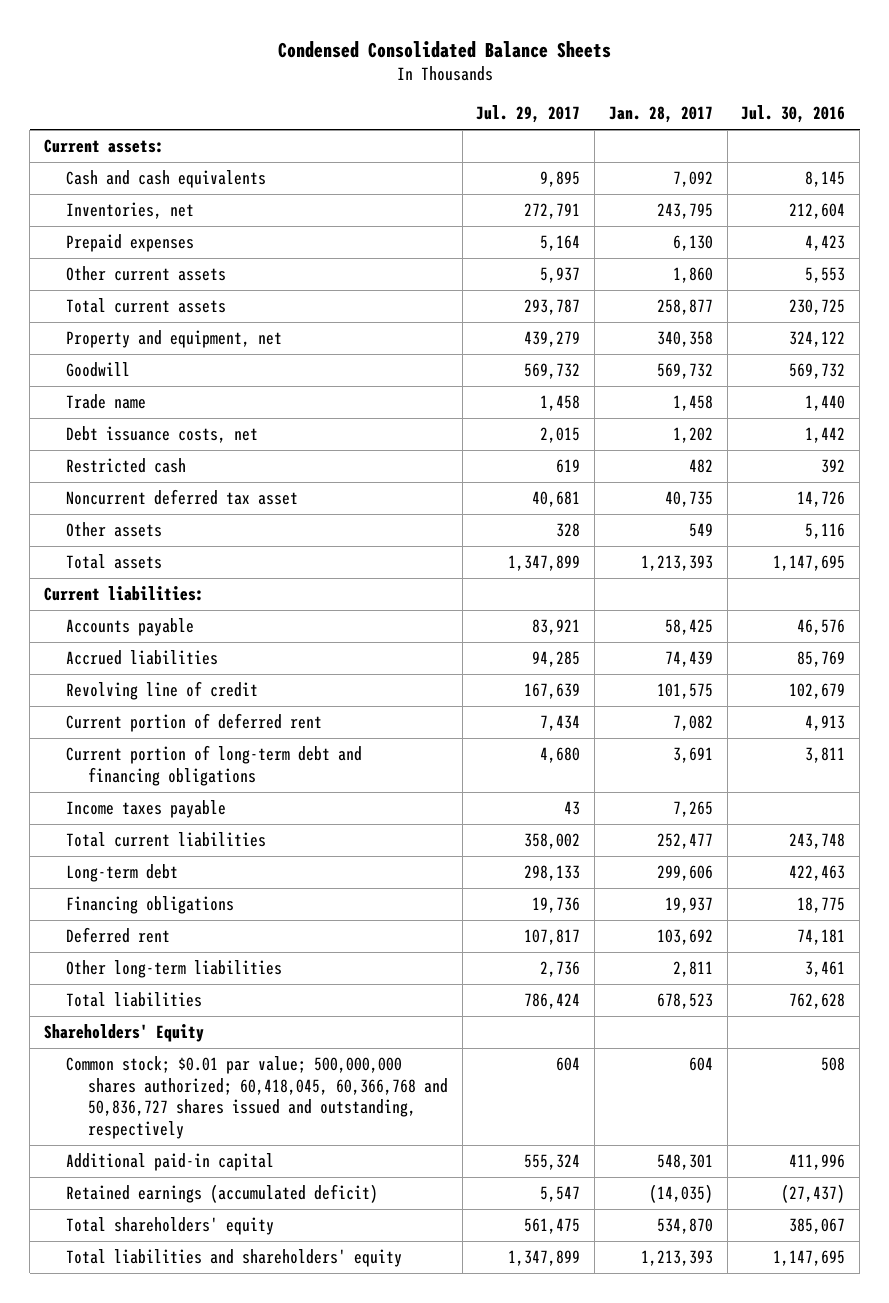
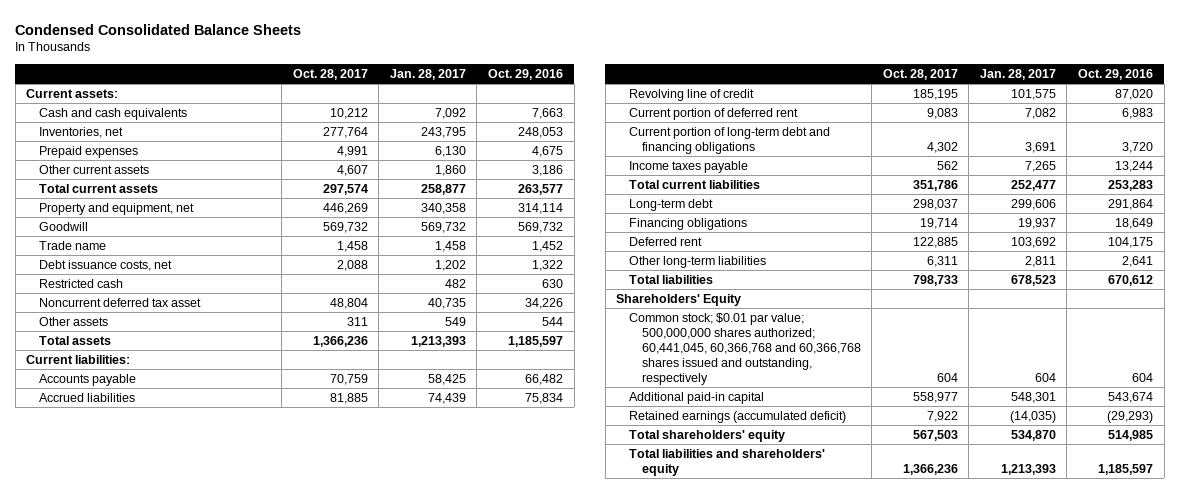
- | Jul. 29, 2017 | Jan. 28, 2017 | Jul. 30, 2016
+ | Oct. 28, 2017 | Jan. 28, 2017 | Oct. 29, 2016
- Common stock; $0.01 par value; 500,000,000 shares authorized; 60,418,045, 60,366,768 and 50,836,727 shares issued and outstanding, respectively | 604 | 604 | 508
+ Common stock; $0.01 par value; 500,000,000 shares authorized; 60,441,045, 60,366,768 and 60,366,768 shares issued and outstanding, respectively | 604 | 604 | 604

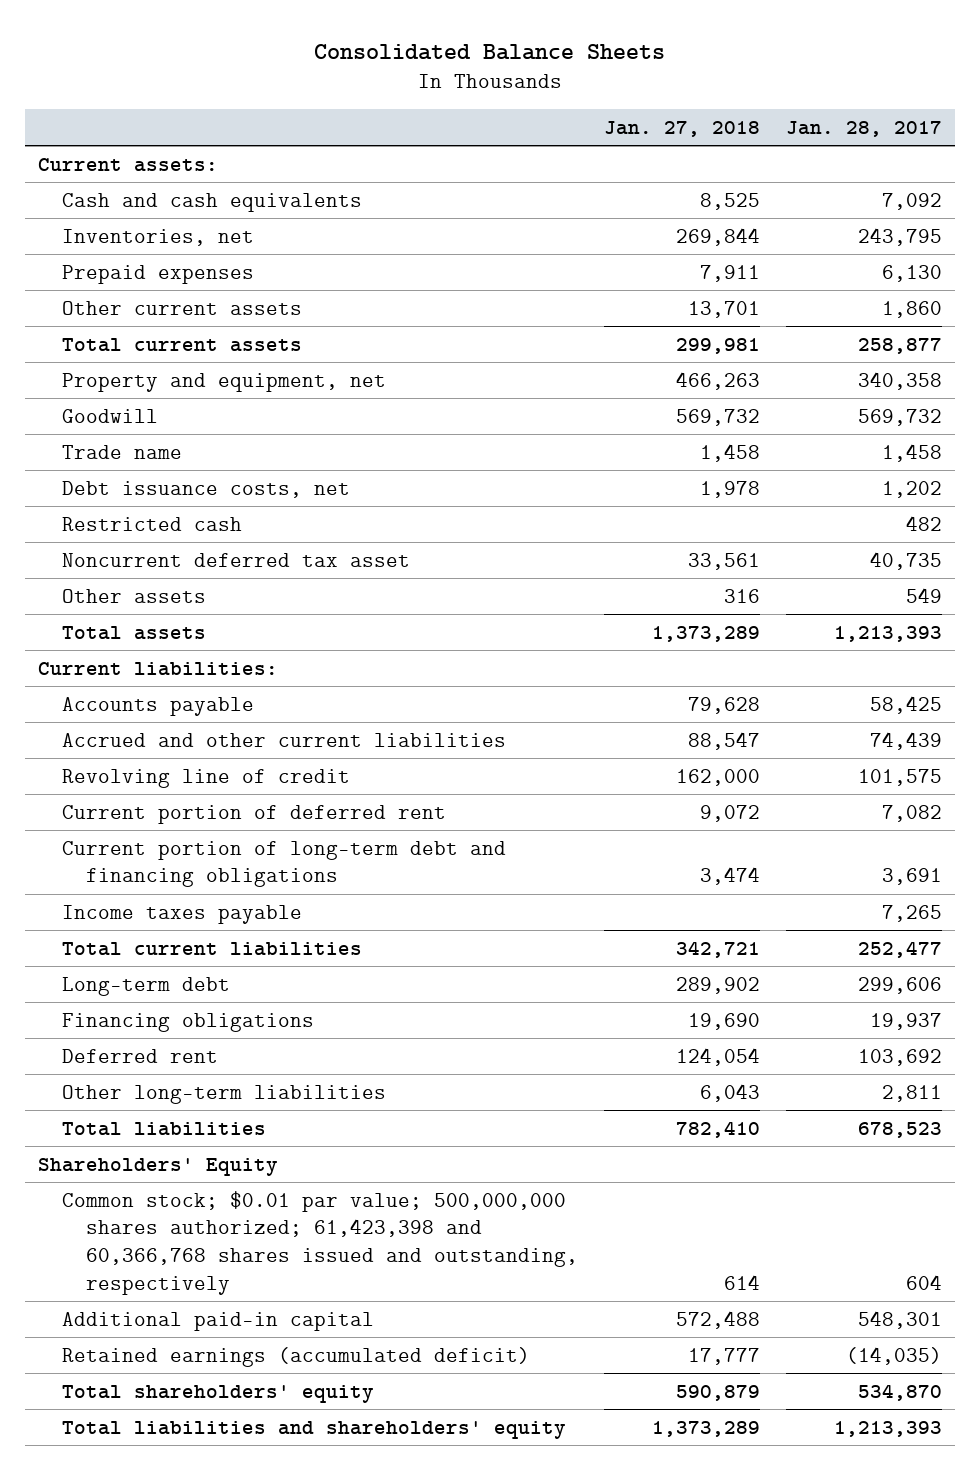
- Condensed Consolidated Balance Sheets
+ Consolidated Balance Sheets
- | Oct. 28, 2017 | Jan. 28, 2017 | Oct. 29, 2016
+ | Jan. 27, 2018 | Jan. 28, 2017
- Accrued liabilities | 81,885 | 74,439 | 75,834
+ Accrued and other current liabilities | 88,547 | 74,439
- Common stock; $0.01 par value; 500,000,000 shares authorized; 60,441,045, 60,366,768 and 60,366,768 shares issued and outstanding, respectively | 604 | 604 | 604
+ Common stock; $0.01 par value; 500,000,000 shares authorized; 61,423,398 and 60,366,768 shares issued and outstanding, respectively | 614 | 604

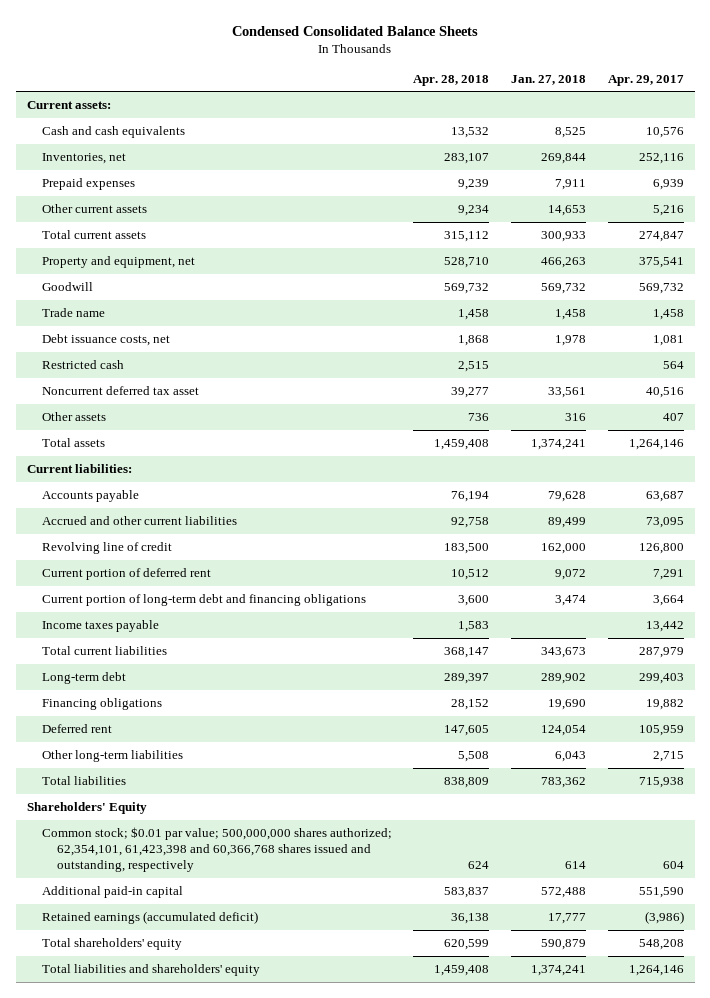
- Consolidated Balance Sheets
+ Condensed Consolidated Balance Sheets
- | Jan. 27, 2018 | Jan. 28, 2017
+ | Apr. 28, 2018 | Jan. 27, 2018 | Apr. 29, 2017
- Other current assets | 13,701 | 1,860
- Total current assets | 299,981 | 258,877
+ Other current assets | 9,234 | 14,653 | 5,216
+ Total current assets | 315,112 | 300,933 | 274,847
- Total assets | 1,373,289 | 1,213,393
+ Total assets | 1,459,408 | 1,374,241 | 1,264,146
- Accrued and other current liabilities | 88,547 | 74,439
+ Accrued and other current liabilities | 92,758 | 89,499 | 73,095
- Total current liabilities | 342,721 | 252,477
+ Total current liabilities | 368,147 | 343,673 | 287,979
- Total liabilities | 782,410 | 678,523
+ Total liabilities | 838,809 | 783,362 | 715,938
- Common stock; $0.01 par value; 500,000,000 shares authorized; 61,423,398 and 60,366,768 shares issued and outstanding, respectively | 614 | 604
+ Common stock; $0.01 par value; 500,000,000 shares authorized; 62,354,101, 61,423,398 and 60,366,768 shares issued and outstanding, respectively | 624 | 614 | 604
- Total liabilities and shareholders' equity | 1,373,289 | 1,213,393
+ Total liabilities and shareholders' equity | 1,459,408 | 1,374,241 | 1,264,146

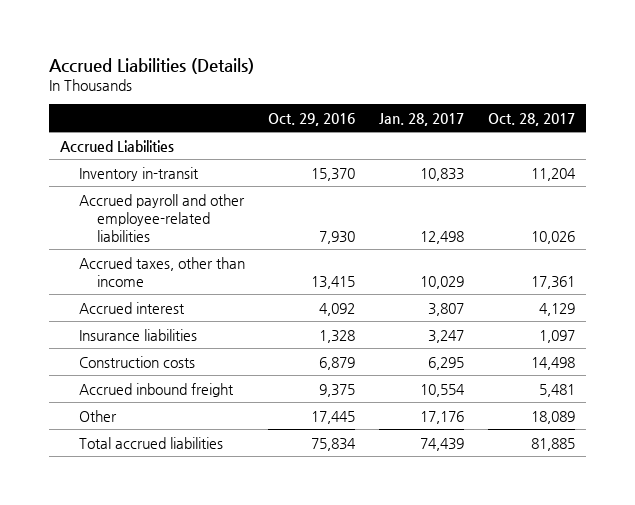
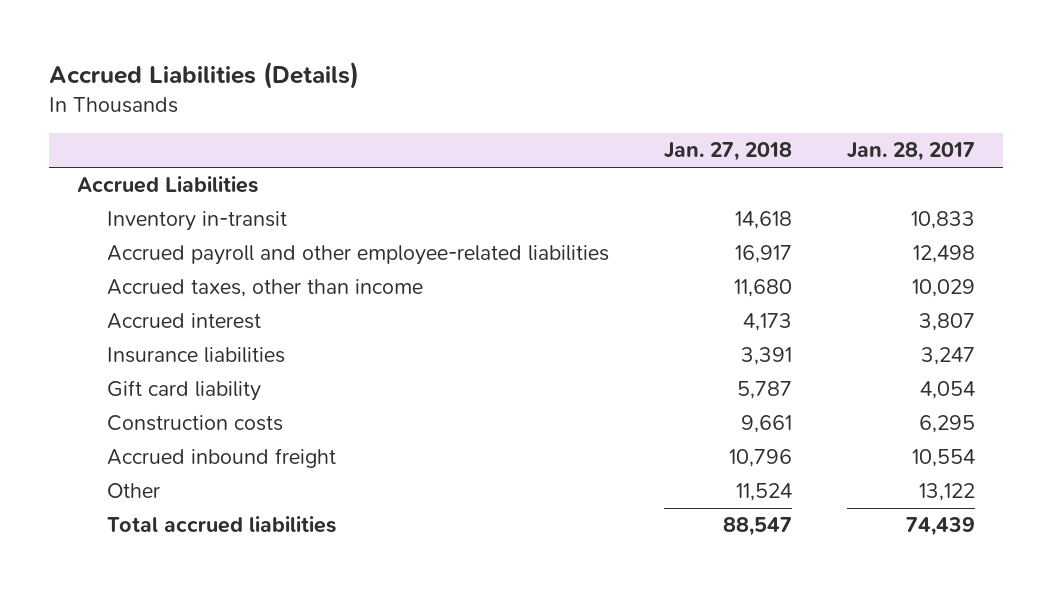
- | Oct. 29, 2016 | Jan. 28, 2017 | Oct. 28, 2017
+ | Jan. 27, 2018 | Jan. 28, 2017
+ Gift card liability | 5,787 | 4,054
- Other | 17,445 | 17,176 | 18,089
+ Other | 11,524 | 13,122

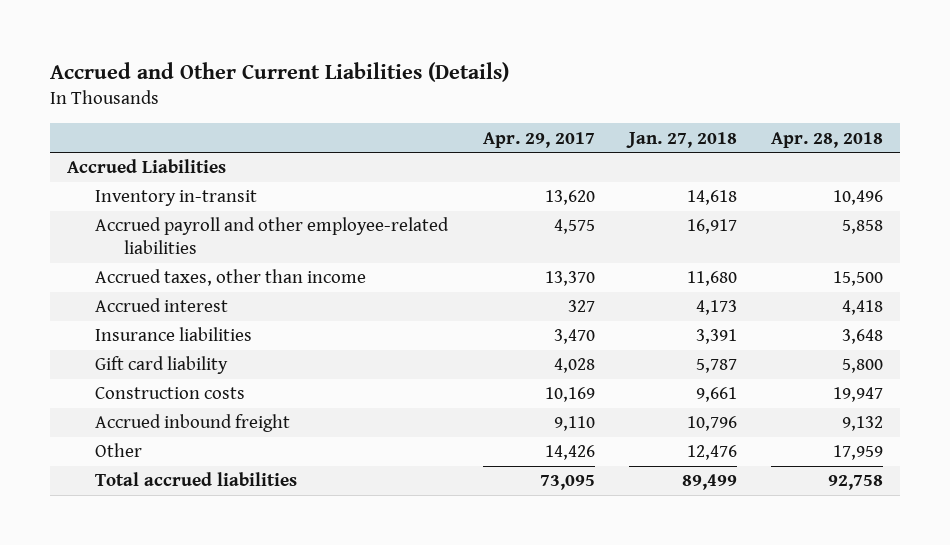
- Accrued Liabilities (Details)
+ Accrued and Other Current Liabilities (Details)
- | Jan. 27, 2018 | Jan. 28, 2017
+ | Apr. 29, 2017 | Jan. 27, 2018 | Apr. 28, 2018
- Other | 11,524 | 13,122
- Total accrued liabilities | 88,547 | 74,439
+ Other | 14,426 | 12,476 | 17,959
+ Total accrued liabilities | 73,095 | 89,499 | 92,758

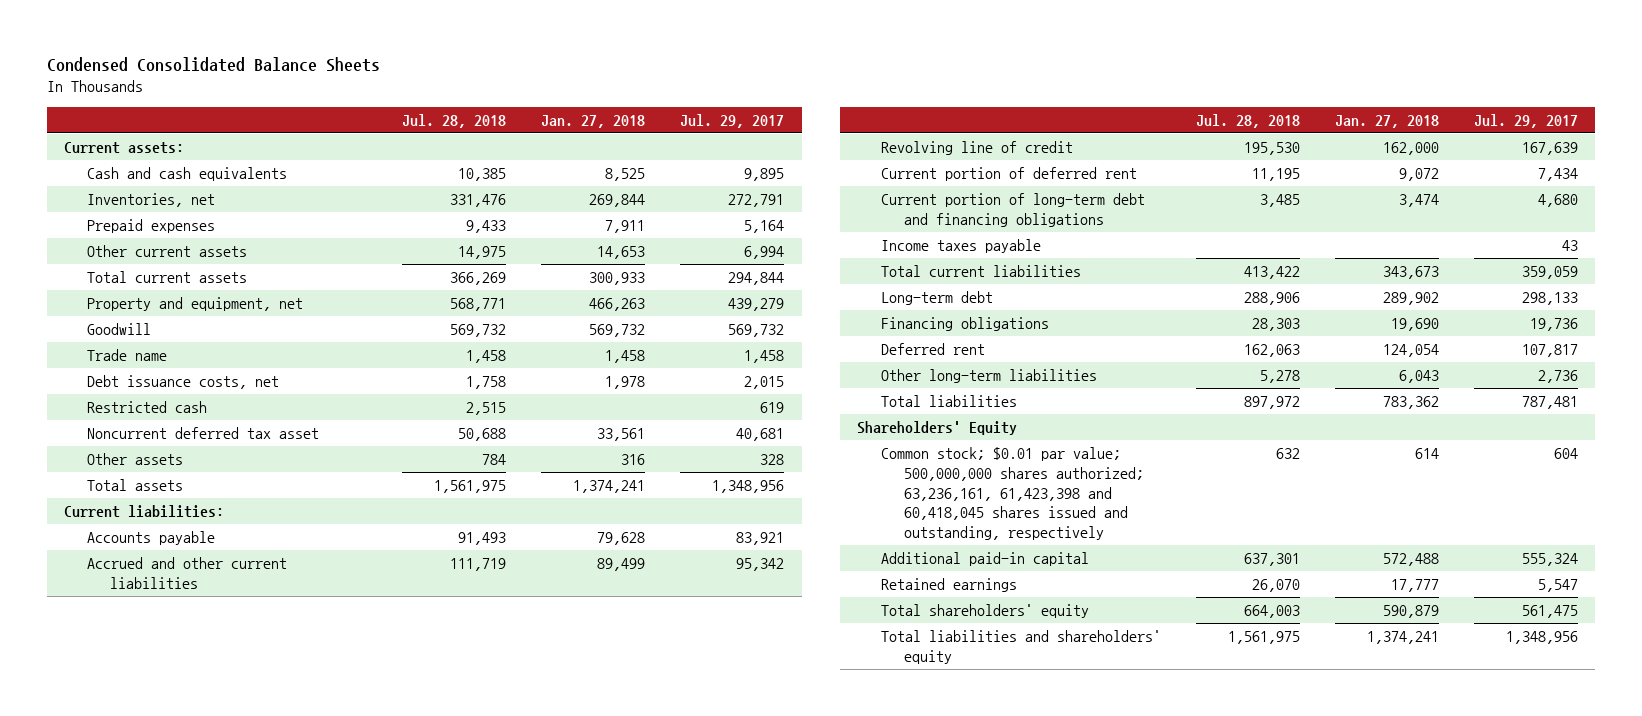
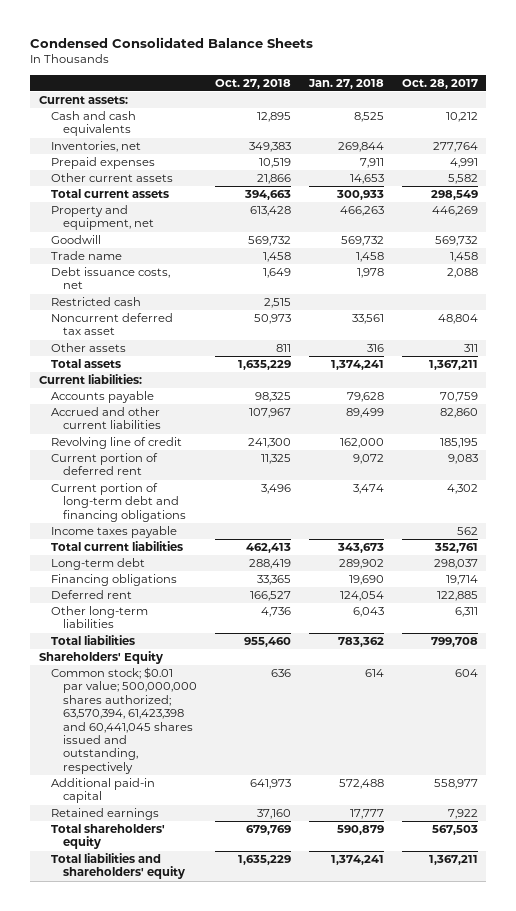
- | Jul. 28, 2018 | Jan. 27, 2018 | Jul. 29, 2017
+ | Oct. 27, 2018 | Jan. 27, 2018 | Oct. 28, 2017
- Common stock; $0.01 par value; 500,000,000 shares authorized; 63,236,161, 61,423,398 and 60,418,045 shares issued and outstanding, respectively | 632 | 614 | 604
+ Common stock; $0.01 par value; 500,000,000 shares authorized; 63,570,394, 61,423,398 and 60,441,045 shares issued and outstanding, respectively | 636 | 614 | 604

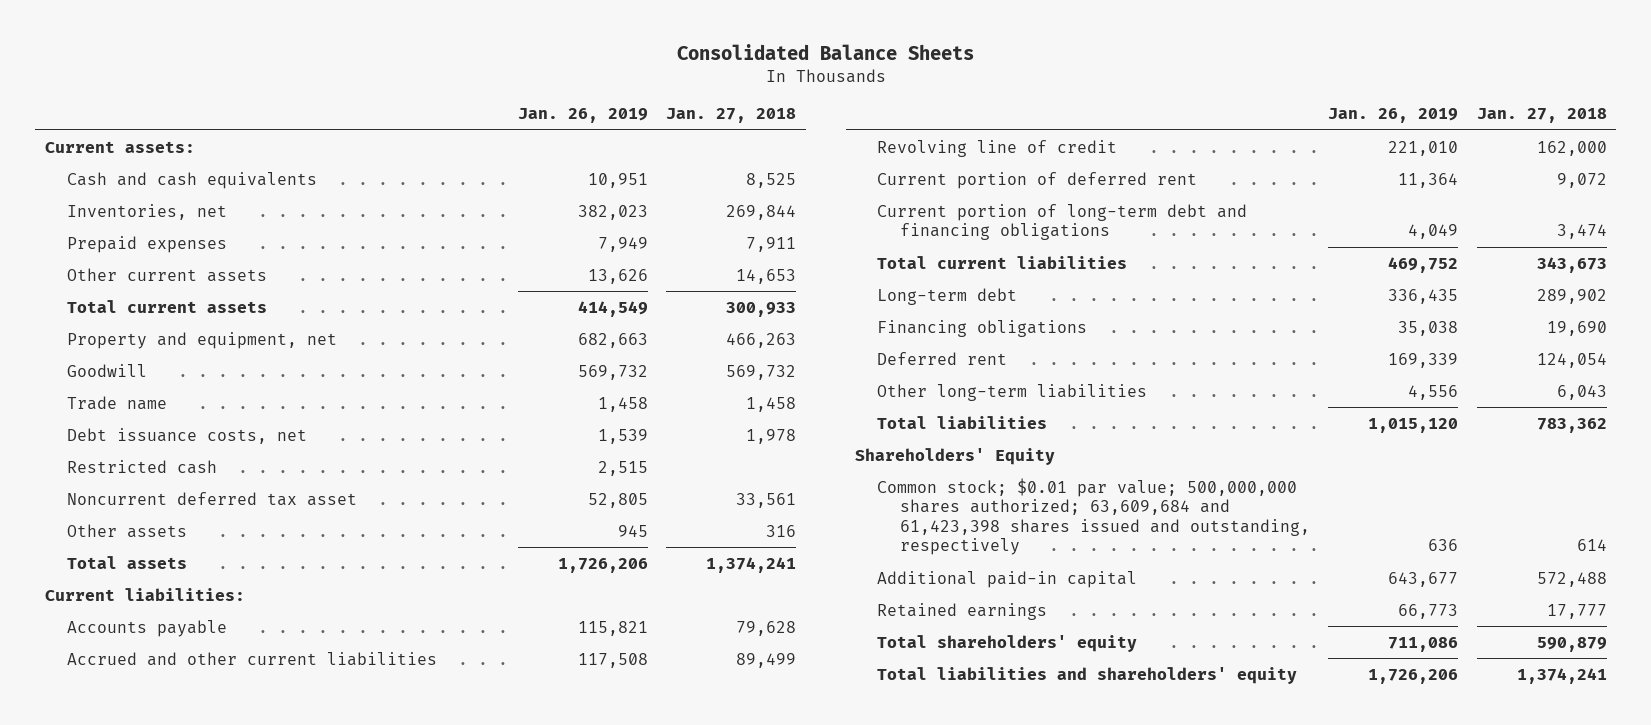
- Condensed Consolidated Balance Sheets
+ Consolidated Balance Sheets
- | Oct. 27, 2018 | Jan. 27, 2018 | Oct. 28, 2017
+ | Jan. 26, 2019 | Jan. 27, 2018
- Income taxes payable | | | 562
- Common stock; $0.01 par value; 500,000,000 shares authorized; 63,570,394, 61,423,398 and 60,441,045 shares issued and outstanding, respectively | 636 | 614 | 604
+ Common stock; $0.01 par value; 500,000,000 shares authorized; 63,609,684 and 61,423,398 shares issued and outstanding, respectively | 636 | 614

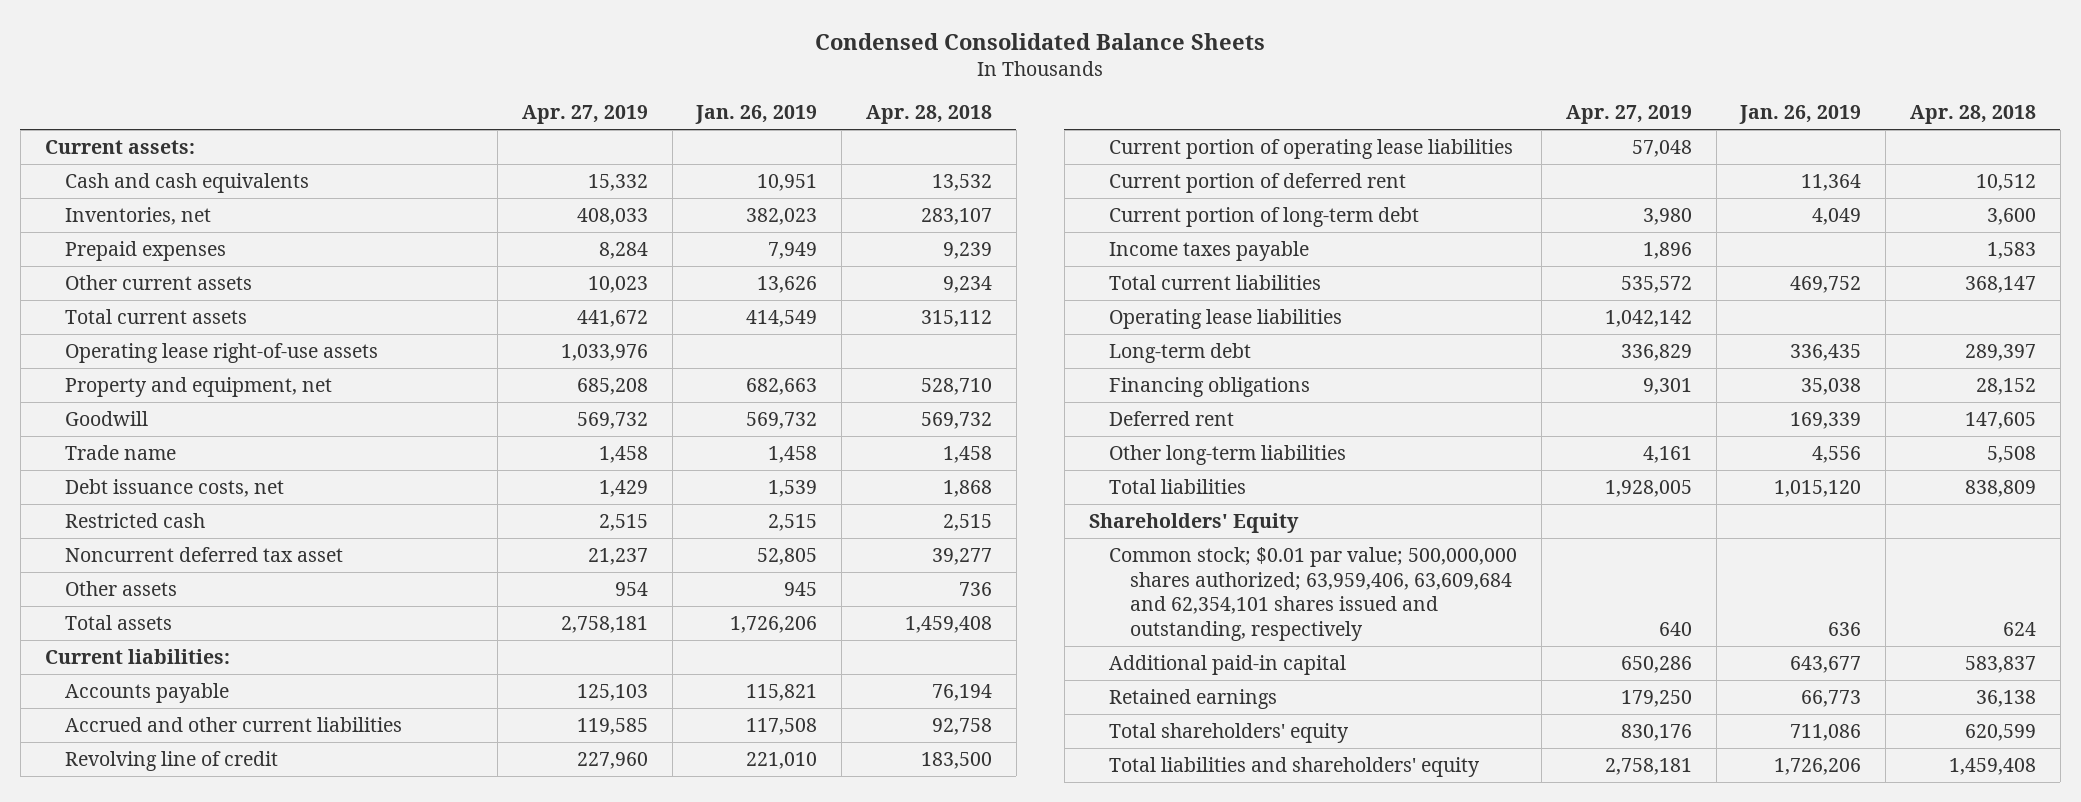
- Consolidated Balance Sheets
+ Condensed Consolidated Balance Sheets
- | Jan. 26, 2019 | Jan. 27, 2018
+ | Apr. 27, 2019 | Jan. 26, 2019 | Apr. 28, 2018
+ Operating lease right-of-use assets | 1,033,976 | |
+ Current portion of operating lease liabilities | 57,048 | |
- Current portion of long-term debt and financing obligations | 4,049 | 3,474
+ Current portion of long-term debt | 3,980 | 4,049 | 3,600
+ Income taxes payable | 1,896 | | 1,583
+ Operating lease liabilities | 1,042,142 | |
- Common stock; $0.01 par value; 500,000,000 shares authorized; 63,609,684 and 61,423,398 shares issued and outstanding, respectively | 636 | 614
+ Common stock; $0.01 par value; 500,000,000 shares authorized; 63,959,406, 63,609,684 and 62,354,101 shares issued and outstanding, respectively | 640 | 636 | 624

